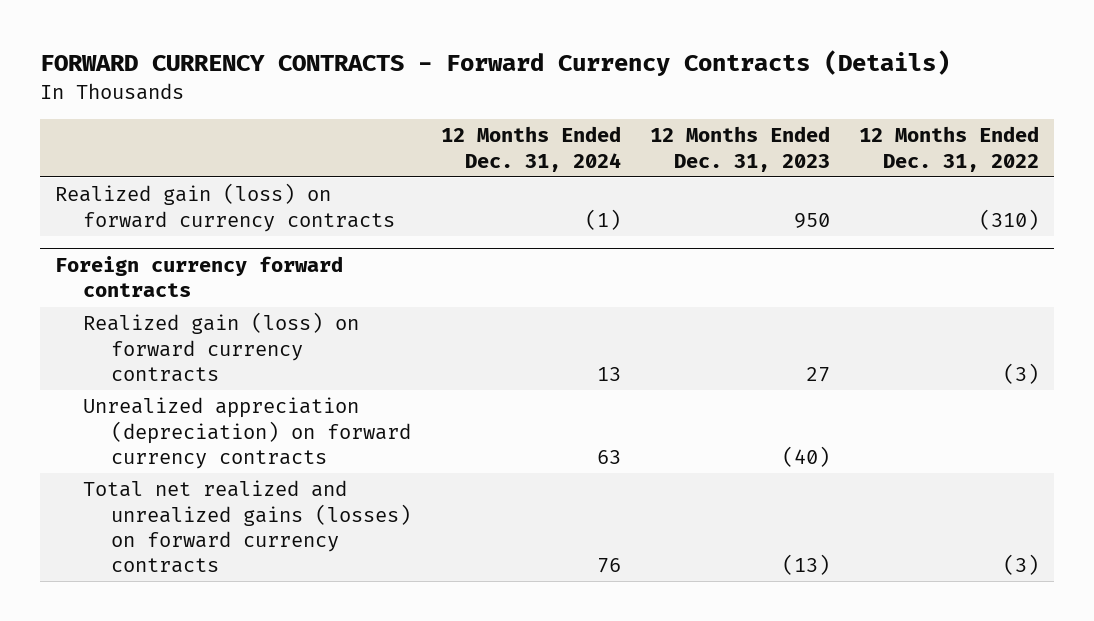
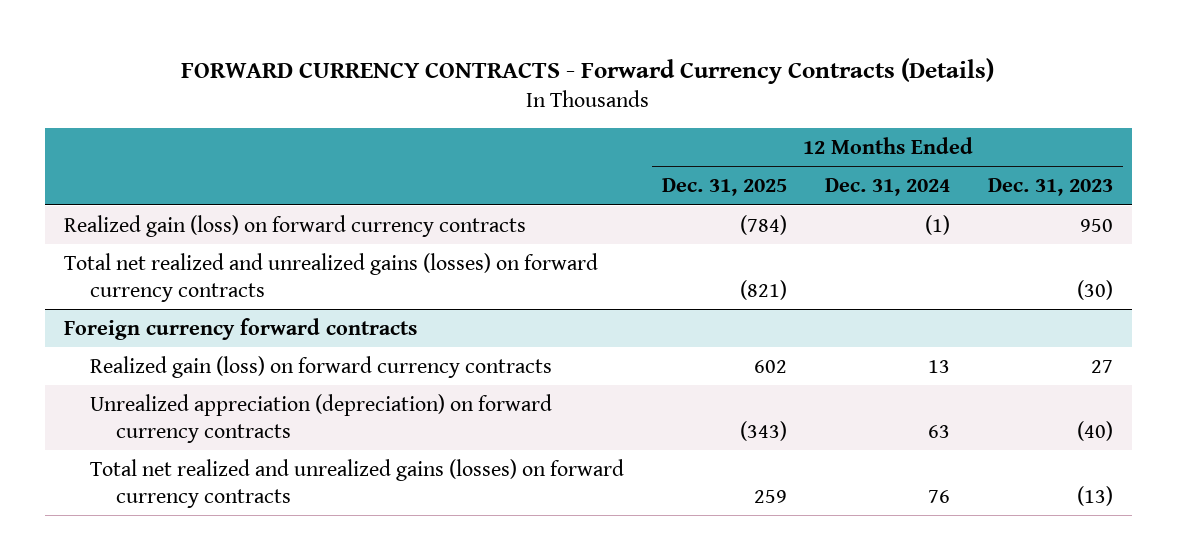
- | 12 Months Ended Dec. 31, 2024 | 12 Months Ended Dec. 31, 2023 | 12 Months Ended Dec. 31, 2022
+ | 12 Months Ended Dec. 31, 2025 | 12 Months Ended Dec. 31, 2024 | 12 Months Ended Dec. 31, 2023
+ Total net realized and unrealized gains (losses) on forward currency contracts | (821) | | (30)

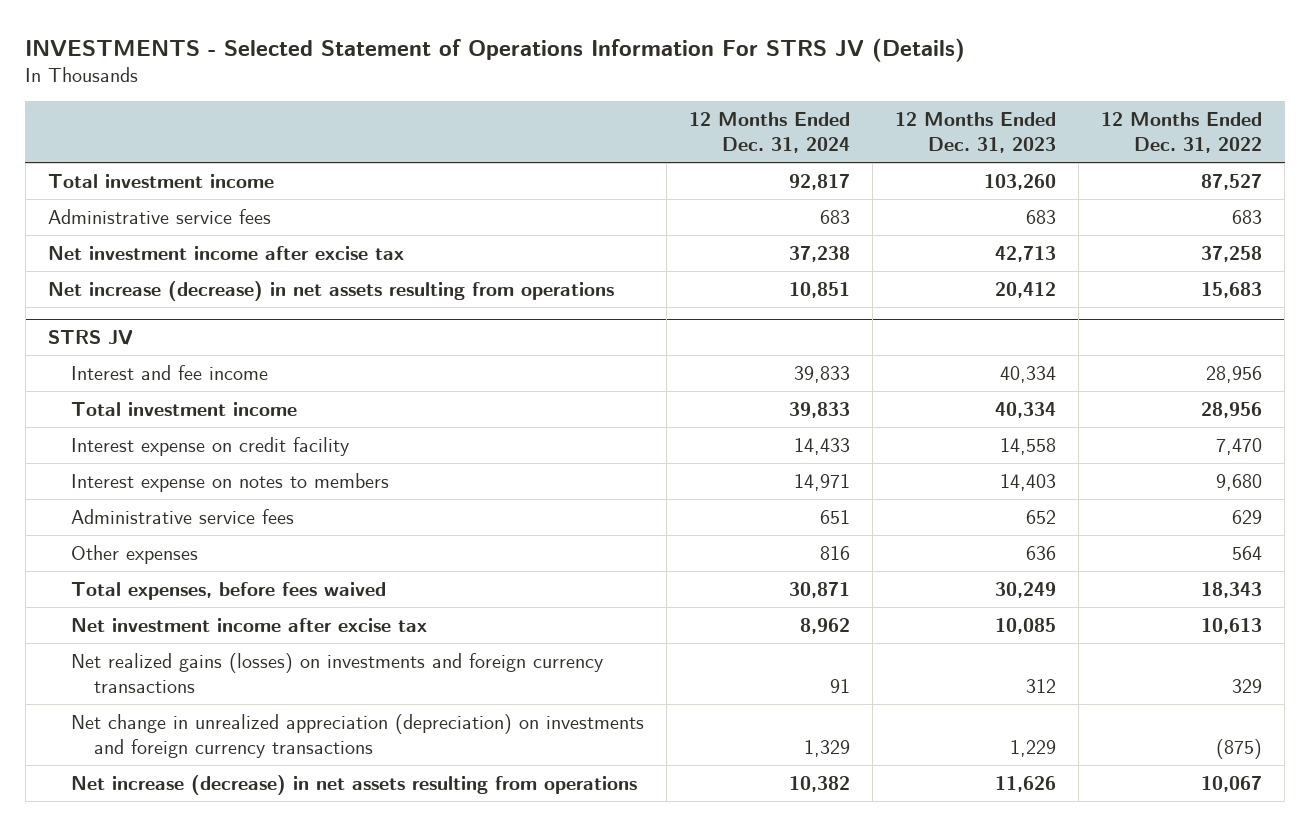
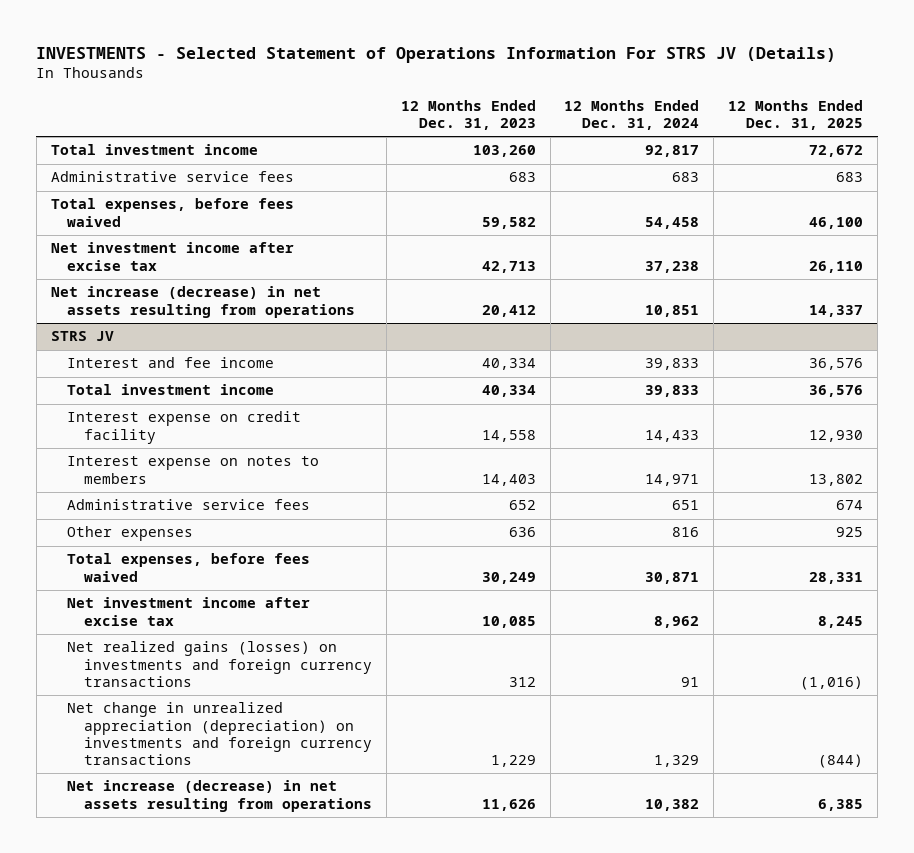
- | 12 Months Ended Dec. 31, 2024 | 12 Months Ended Dec. 31, 2023 | 12 Months Ended Dec. 31, 2022
+ | 12 Months Ended Dec. 31, 2023 | 12 Months Ended Dec. 31, 2024 | 12 Months Ended Dec. 31, 2025
+ Total expenses, before fees waived | 59,582 | 54,458 | 46,100

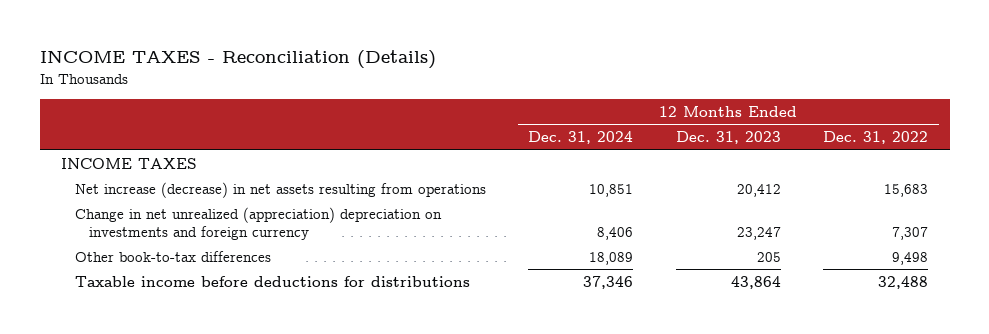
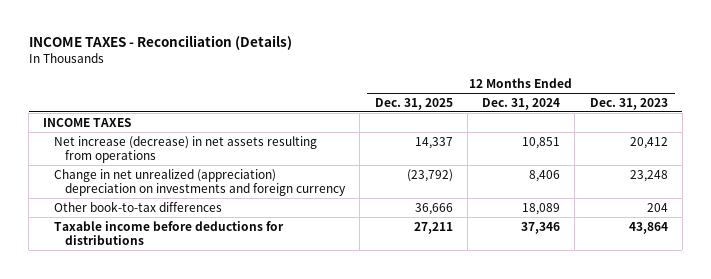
- | 12 Months Ended Dec. 31, 2024 | 12 Months Ended Dec. 31, 2023 | 12 Months Ended Dec. 31, 2022
+ | 12 Months Ended Dec. 31, 2025 | 12 Months Ended Dec. 31, 2024 | 12 Months Ended Dec. 31, 2023
- Change in net unrealized (appreciation) depreciation on investments and foreign currency | 8,406 | 23,247 | 7,307
- Other book-to-tax differences | 18,089 | 205 | 9,498
+ Change in net unrealized (appreciation) depreciation on investments and foreign currency | (23,792) | 8,406 | 23,248
+ Other book-to-tax differences | 36,666 | 18,089 | 204

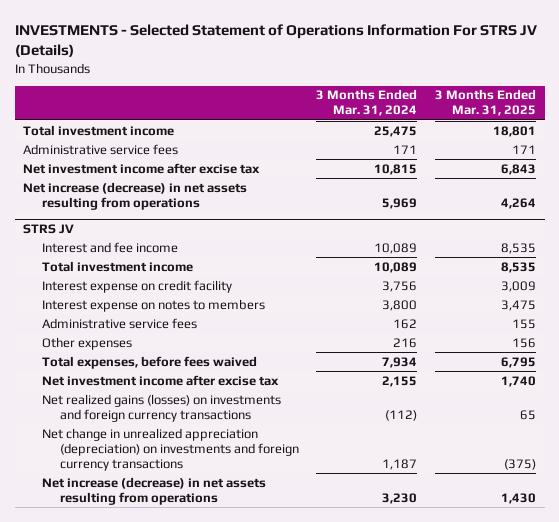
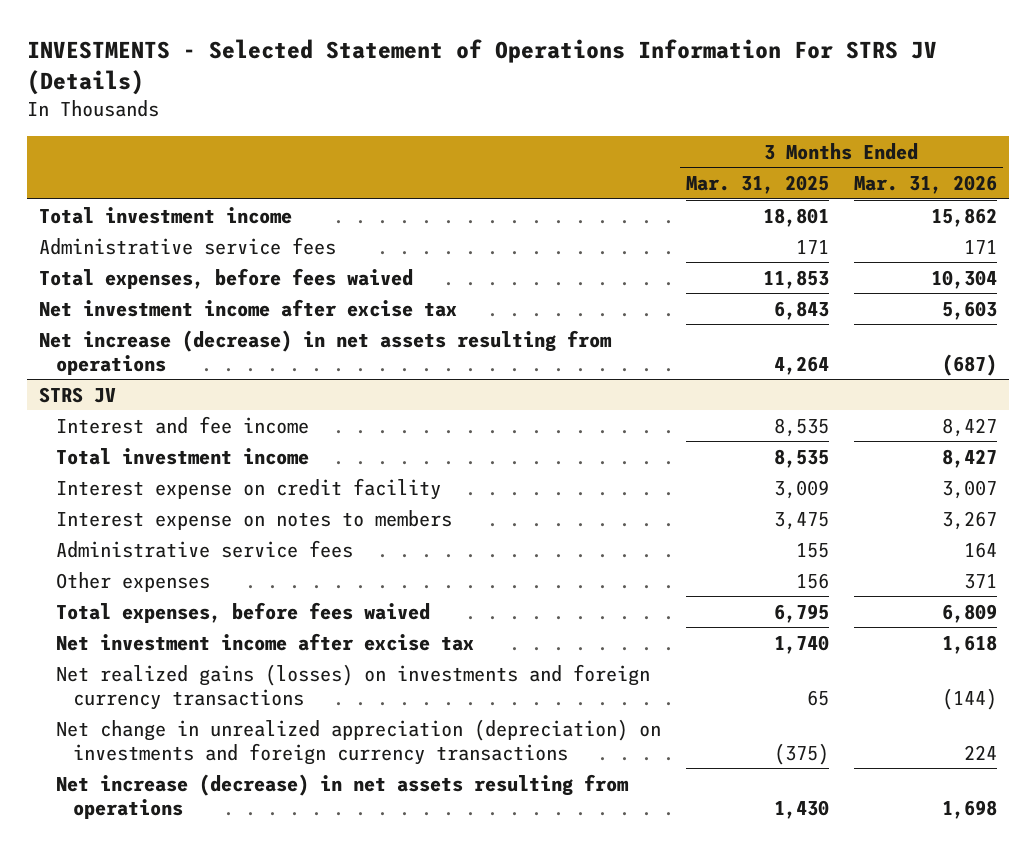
- | 3 Months Ended Mar. 31, 2024 | 3 Months Ended Mar. 31, 2025
+ | 3 Months Ended Mar. 31, 2025 | 3 Months Ended Mar. 31, 2026
+ Total expenses, before fees waived | 11,853 | 10,304

